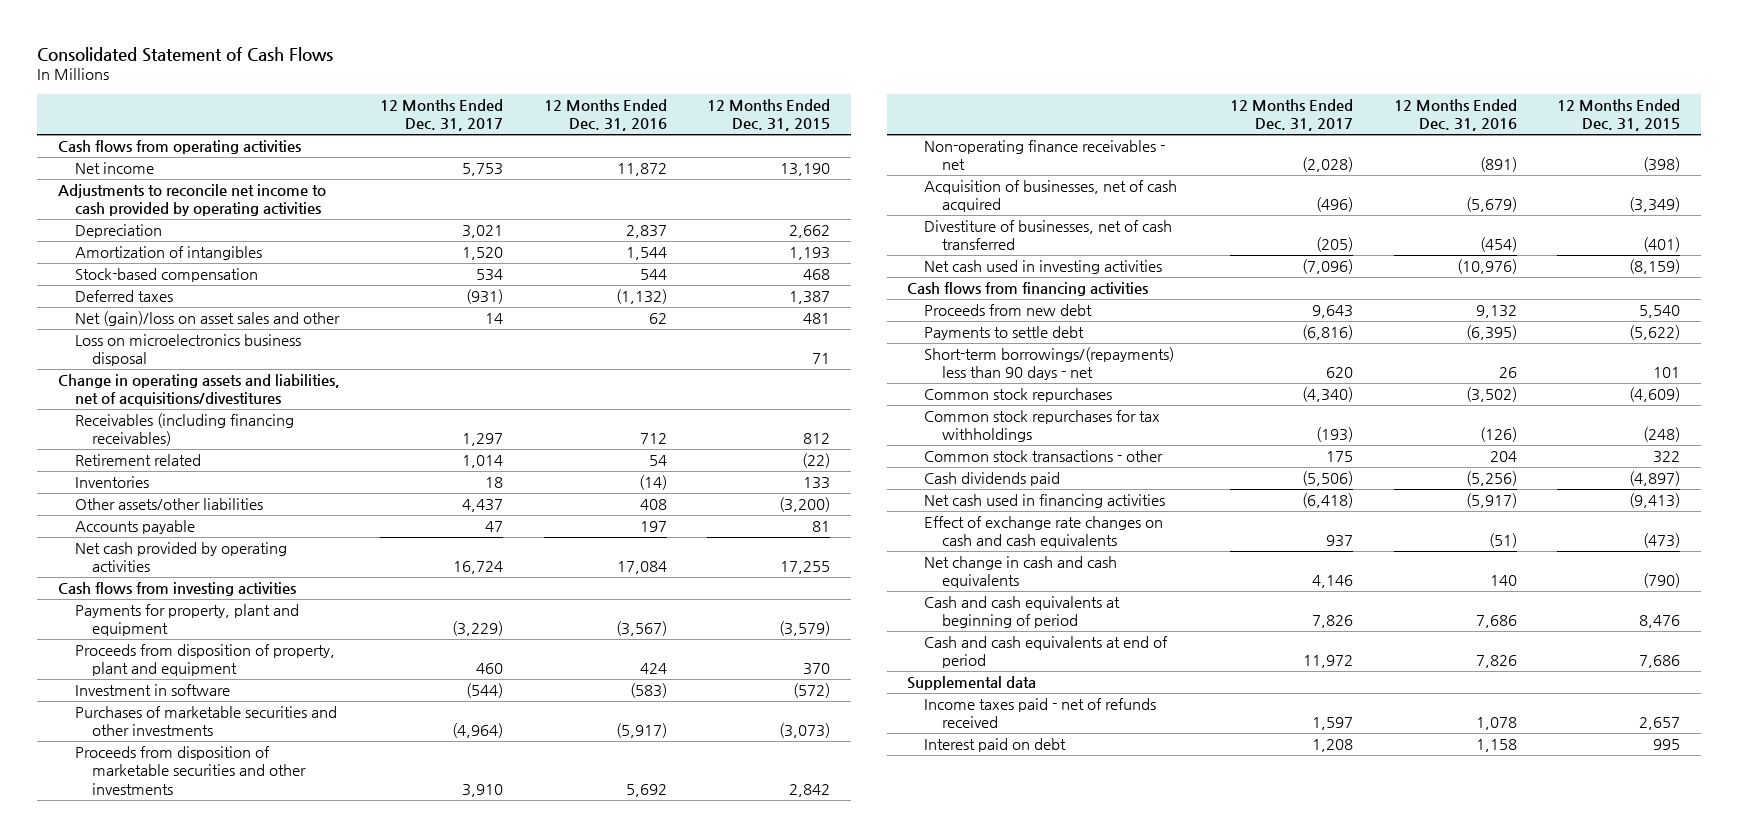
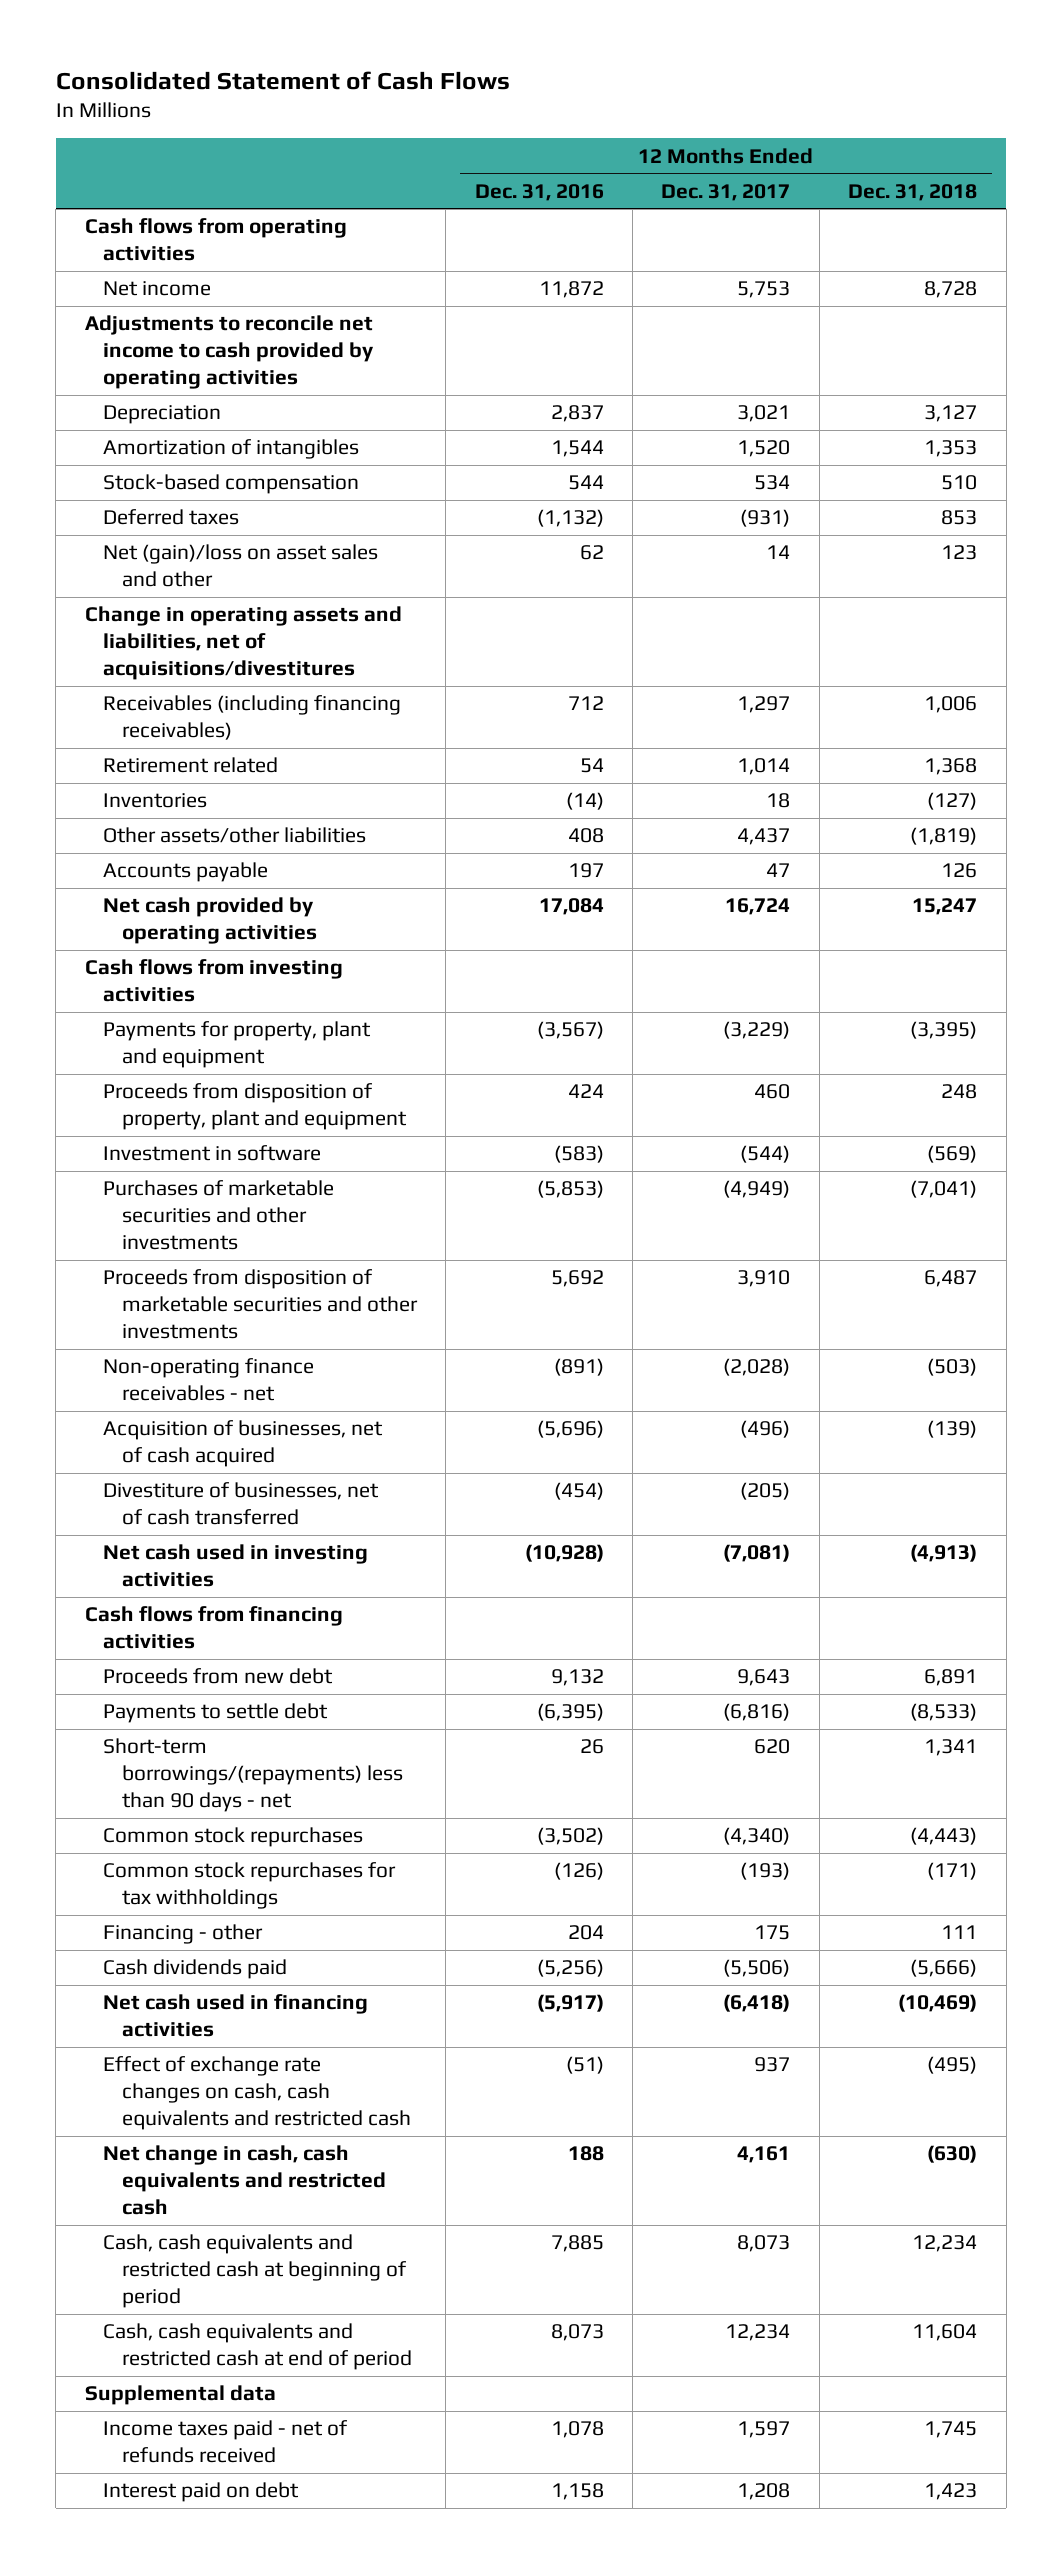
- | 12 Months Ended Dec. 31, 2017 | 12 Months Ended Dec. 31, 2016 | 12 Months Ended Dec. 31, 2015
+ | 12 Months Ended Dec. 31, 2016 | 12 Months Ended Dec. 31, 2017 | 12 Months Ended Dec. 31, 2018
- Loss on microelectronics business disposal | | | 71
- Purchases of marketable securities and other investments | (4,964) | (5,917) | (3,073)
+ Purchases of marketable securities and other investments | (5,853) | (4,949) | (7,041)
- Acquisition of businesses, net of cash acquired | (496) | (5,679) | (3,349)
+ Acquisition of businesses, net of cash acquired | (5,696) | (496) | (139)
- Net cash used in investing activities | (7,096) | (10,976) | (8,159)
+ Net cash used in investing activities | (10,928) | (7,081) | (4,913)
- Common stock transactions - other | 175 | 204 | 322
+ Financing - other | 204 | 175 | 111
- Effect of exchange rate changes on cash and cash equivalents | 937 | (51) | (473)
- Net change in cash and cash equivalents | 4,146 | 140 | (790)
- Cash and cash equivalents at beginning of period | 7,826 | 7,686 | 8,476
- Cash and cash equivalents at end of period | 11,972 | 7,826 | 7,686
+ Effect of exchange rate changes on cash, cash equivalents and restricted cash | (51) | 937 | (495)
+ Net change in cash, cash equivalents and restricted cash | 188 | 4,161 | (630)
+ Cash, cash equivalents and restricted cash at beginning of period | 7,885 | 8,073 | 12,234
+ Cash, cash equivalents and restricted cash at end of period | 8,073 | 12,234 | 11,604

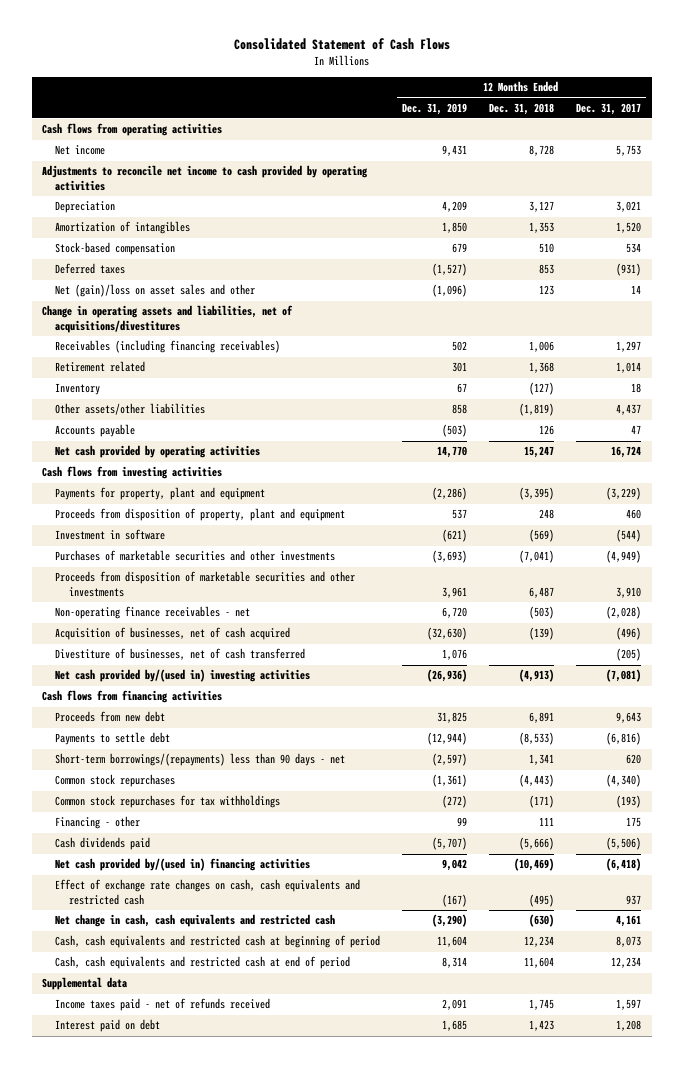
- | 12 Months Ended Dec. 31, 2016 | 12 Months Ended Dec. 31, 2017 | 12 Months Ended Dec. 31, 2018
+ | 12 Months Ended Dec. 31, 2019 | 12 Months Ended Dec. 31, 2018 | 12 Months Ended Dec. 31, 2017
- Inventories | (14) | 18 | (127)
+ Inventory | 67 | (127) | 18
- Net cash used in investing activities | (10,928) | (7,081) | (4,913)
+ Net cash provided by/(used in) investing activities | (26,936) | (4,913) | (7,081)
- Net cash used in financing activities | (5,917) | (6,418) | (10,469)
+ Net cash provided by/(used in) financing activities | 9,042 | (10,469) | (6,418)

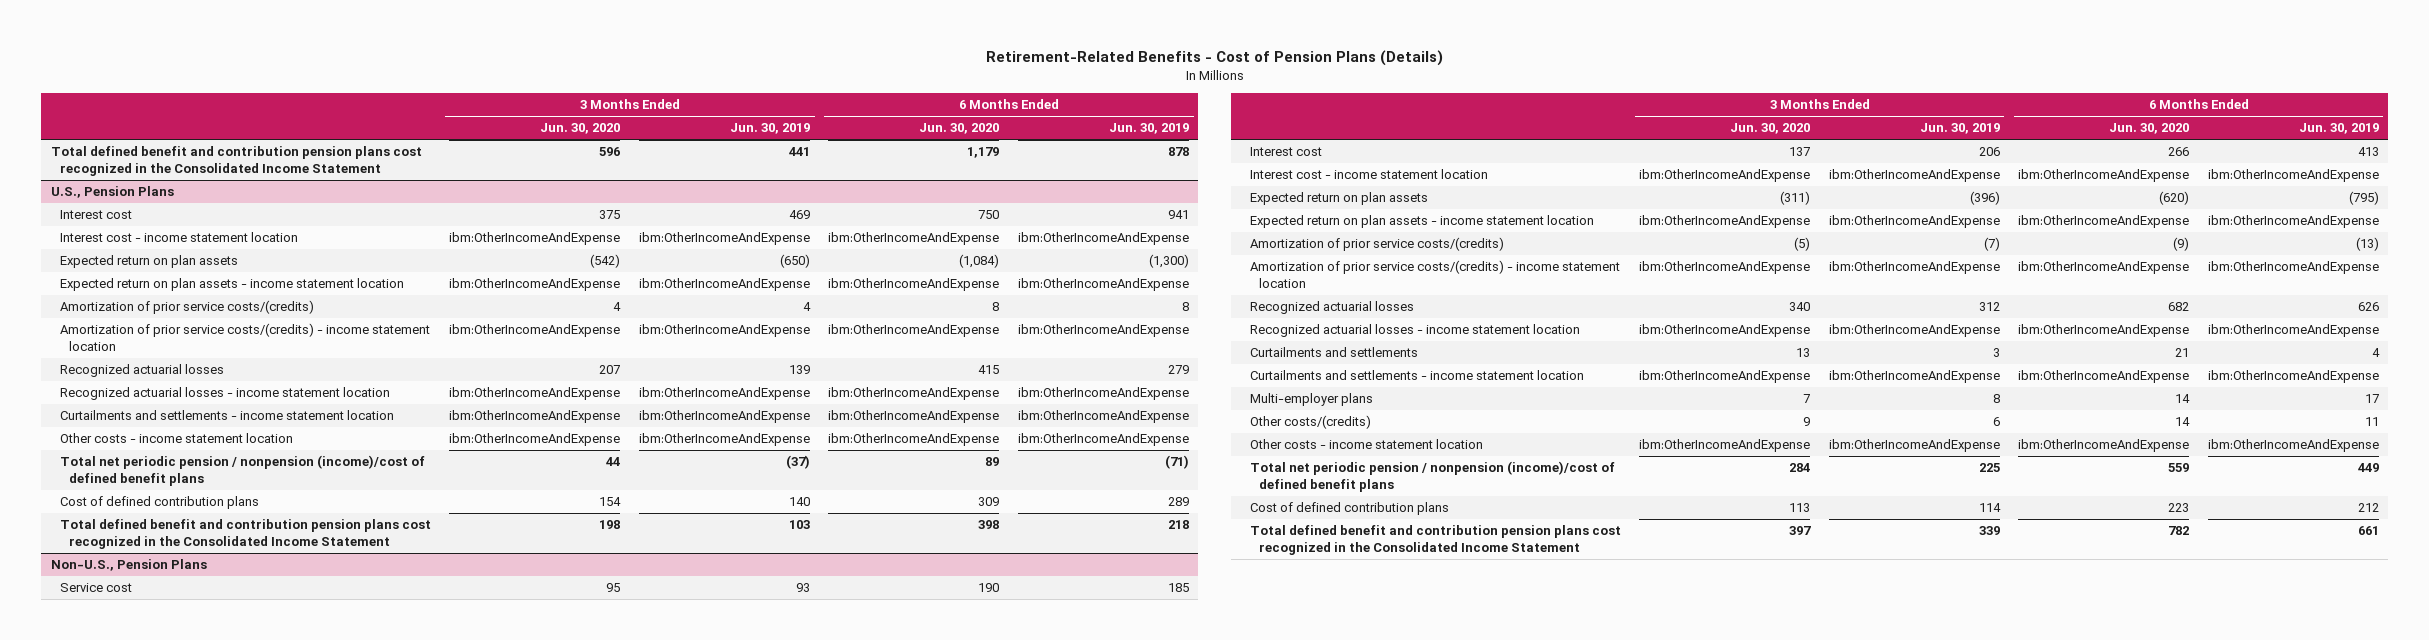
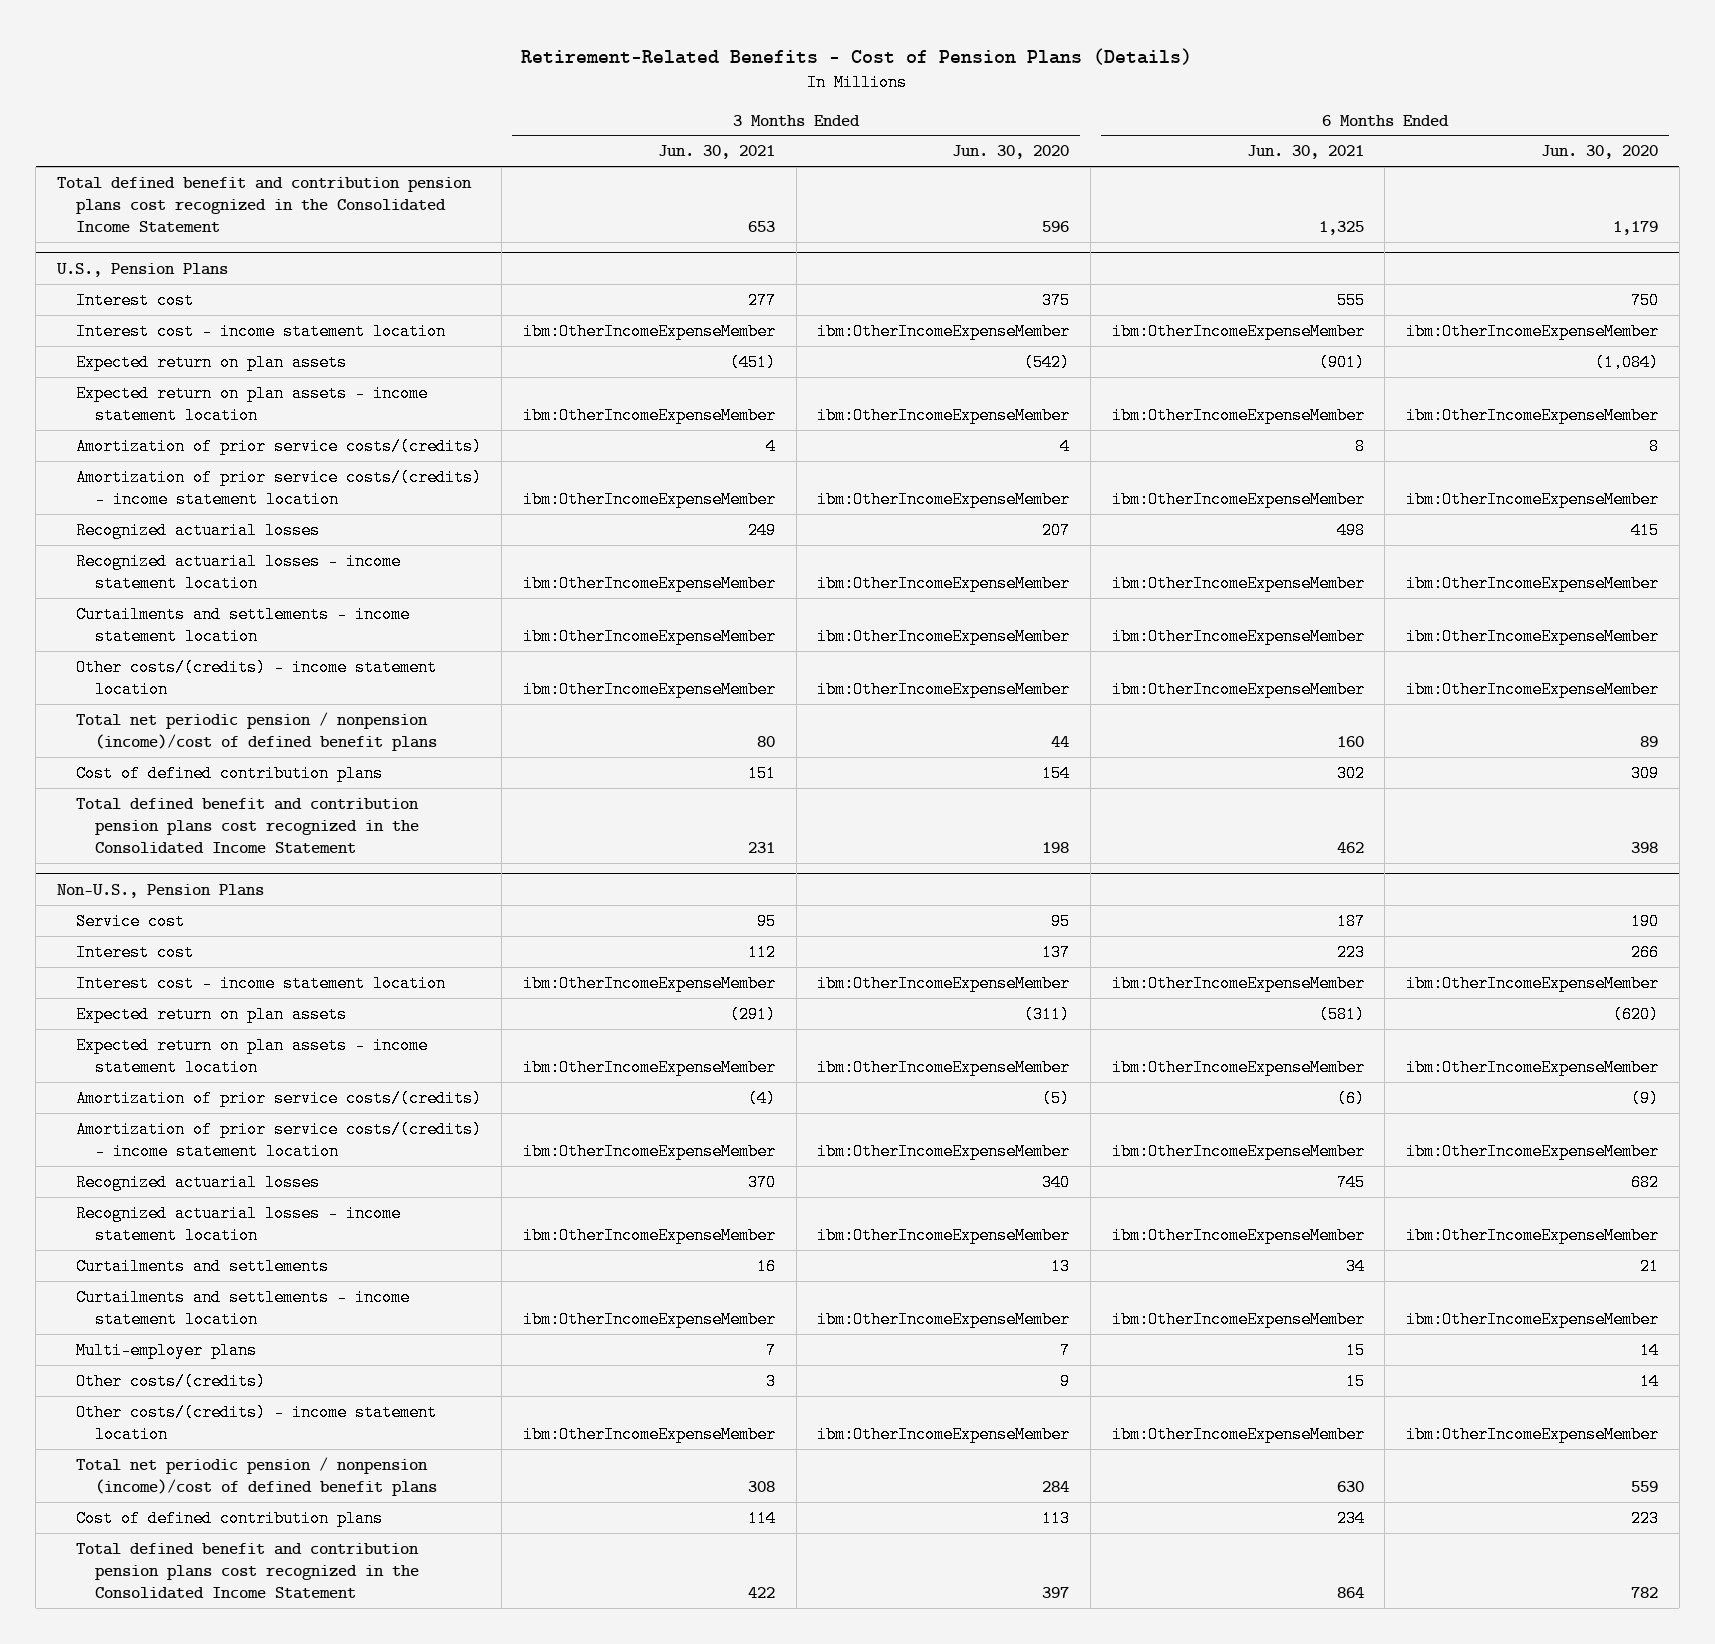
- | 3 Months Ended Jun. 30, 2020 | 3 Months Ended Jun. 30, 2019 | 6 Months Ended Jun. 30, 2020 | 6 Months Ended Jun. 30, 2019
+ | 3 Months Ended Jun. 30, 2021 | 3 Months Ended Jun. 30, 2020 | 6 Months Ended Jun. 30, 2021 | 6 Months Ended Jun. 30, 2020
@ U.S., Pension Plans
- Interest cost - income statement location | ibm:OtherIncomeAndExpense | ibm:OtherIncomeAndExpense | ibm:OtherIncomeAndExpense | ibm:OtherIncomeAndExpense
+ Interest cost - income statement location | ibm:OtherIncomeExpenseMember | ibm:OtherIncomeExpenseMember | ibm:OtherIncomeExpenseMember | ibm:OtherIncomeExpenseMember
- Expected return on plan assets - income statement location | ibm:OtherIncomeAndExpense | ibm:OtherIncomeAndExpense | ibm:OtherIncomeAndExpense | ibm:OtherIncomeAndExpense
+ Expected return on plan assets - income statement location | ibm:OtherIncomeExpenseMember | ibm:OtherIncomeExpenseMember | ibm:OtherIncomeExpenseMember | ibm:OtherIncomeExpenseMember
- Amortization of prior service costs/(credits) - income statement location | ibm:OtherIncomeAndExpense | ibm:OtherIncomeAndExpense | ibm:OtherIncomeAndExpense | ibm:OtherIncomeAndExpense
+ Amortization of prior service costs/(credits) - income statement location | ibm:OtherIncomeExpenseMember | ibm:OtherIncomeExpenseMember | ibm:OtherIncomeExpenseMember | ibm:OtherIncomeExpenseMember
- Recognized actuarial losses - income statement location | ibm:OtherIncomeAndExpense | ibm:OtherIncomeAndExpense | ibm:OtherIncomeAndExpense | ibm:OtherIncomeAndExpense
- Curtailments and settlements - income statement location | ibm:OtherIncomeAndExpense | ibm:OtherIncomeAndExpense | ibm:OtherIncomeAndExpense | ibm:OtherIncomeAndExpense
- Other costs - income statement location | ibm:OtherIncomeAndExpense | ibm:OtherIncomeAndExpense | ibm:OtherIncomeAndExpense | ibm:OtherIncomeAndExpense
+ Recognized actuarial losses - income statement location | ibm:OtherIncomeExpenseMember | ibm:OtherIncomeExpenseMember | ibm:OtherIncomeExpenseMember | ibm:OtherIncomeExpenseMember
+ Curtailments and settlements - income statement location | ibm:OtherIncomeExpenseMember | ibm:OtherIncomeExpenseMember | ibm:OtherIncomeExpenseMember | ibm:OtherIncomeExpenseMember
+ Other costs/(credits) - income statement location | ibm:OtherIncomeExpenseMember | ibm:OtherIncomeExpenseMember | ibm:OtherIncomeExpenseMember | ibm:OtherIncomeExpenseMember
@ Non-U.S., Pension Plans
- Interest cost - income statement location | ibm:OtherIncomeAndExpense | ibm:OtherIncomeAndExpense | ibm:OtherIncomeAndExpense | ibm:OtherIncomeAndExpense
+ Interest cost - income statement location | ibm:OtherIncomeExpenseMember | ibm:OtherIncomeExpenseMember | ibm:OtherIncomeExpenseMember | ibm:OtherIncomeExpenseMember
- Expected return on plan assets - income statement location | ibm:OtherIncomeAndExpense | ibm:OtherIncomeAndExpense | ibm:OtherIncomeAndExpense | ibm:OtherIncomeAndExpense
+ Expected return on plan assets - income statement location | ibm:OtherIncomeExpenseMember | ibm:OtherIncomeExpenseMember | ibm:OtherIncomeExpenseMember | ibm:OtherIncomeExpenseMember
- Amortization of prior service costs/(credits) - income statement location | ibm:OtherIncomeAndExpense | ibm:OtherIncomeAndExpense | ibm:OtherIncomeAndExpense | ibm:OtherIncomeAndExpense
+ Amortization of prior service costs/(credits) - income statement location | ibm:OtherIncomeExpenseMember | ibm:OtherIncomeExpenseMember | ibm:OtherIncomeExpenseMember | ibm:OtherIncomeExpenseMember
- Recognized actuarial losses - income statement location | ibm:OtherIncomeAndExpense | ibm:OtherIncomeAndExpense | ibm:OtherIncomeAndExpense | ibm:OtherIncomeAndExpense
+ Recognized actuarial losses - income statement location | ibm:OtherIncomeExpenseMember | ibm:OtherIncomeExpenseMember | ibm:OtherIncomeExpenseMember | ibm:OtherIncomeExpenseMember
- Curtailments and settlements - income statement location | ibm:OtherIncomeAndExpense | ibm:OtherIncomeAndExpense | ibm:OtherIncomeAndExpense | ibm:OtherIncomeAndExpense
+ Curtailments and settlements - income statement location | ibm:OtherIncomeExpenseMember | ibm:OtherIncomeExpenseMember | ibm:OtherIncomeExpenseMember | ibm:OtherIncomeExpenseMember
- Other costs - income statement location | ibm:OtherIncomeAndExpense | ibm:OtherIncomeAndExpense | ibm:OtherIncomeAndExpense | ibm:OtherIncomeAndExpense
+ Other costs/(credits) - income statement location | ibm:OtherIncomeExpenseMember | ibm:OtherIncomeExpenseMember | ibm:OtherIncomeExpenseMember | ibm:OtherIncomeExpenseMember

